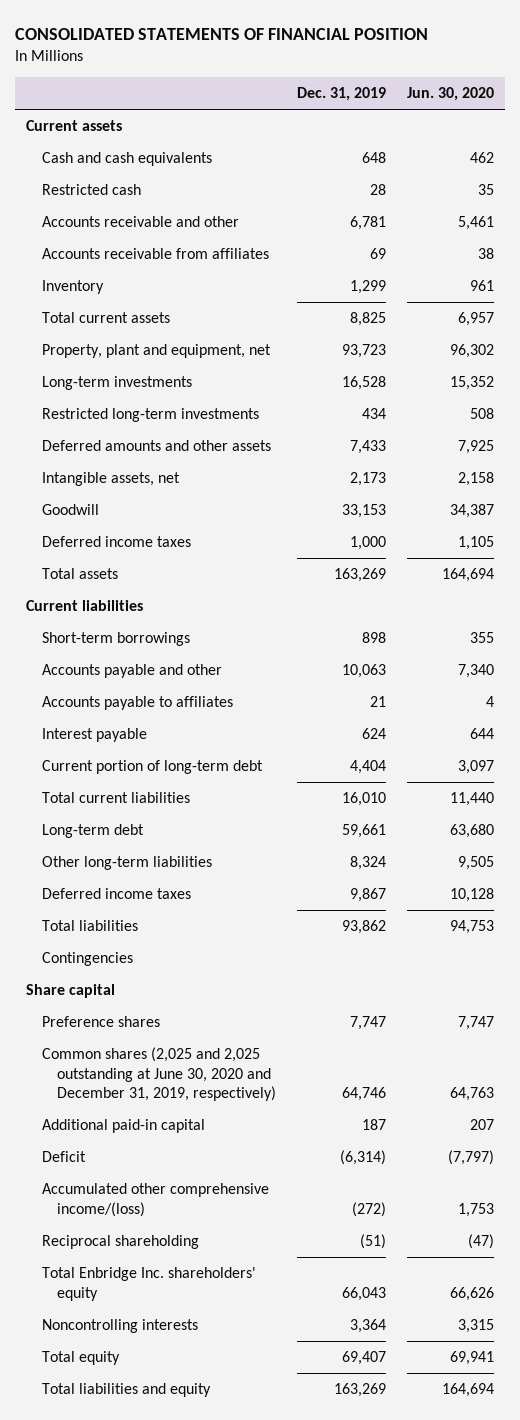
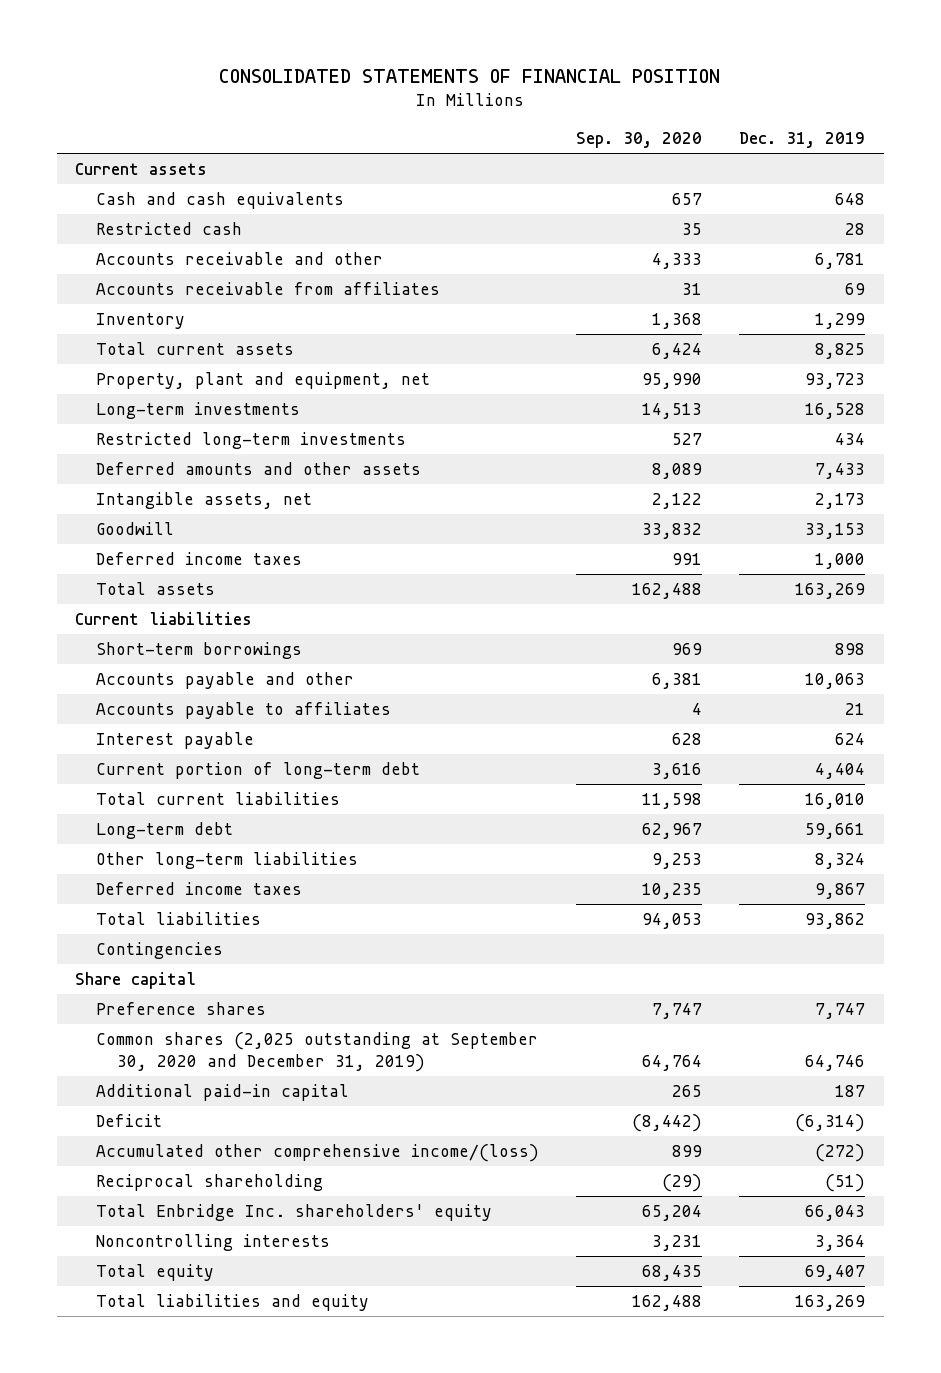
- | Dec. 31, 2019 | Jun. 30, 2020
+ | Sep. 30, 2020 | Dec. 31, 2019
- Common shares (2,025 and 2,025 outstanding at June 30, 2020 and December 31, 2019, respectively) | 64,746 | 64,763
+ Common shares (2,025 outstanding at September 30, 2020 and December 31, 2019) | 64,764 | 64,746

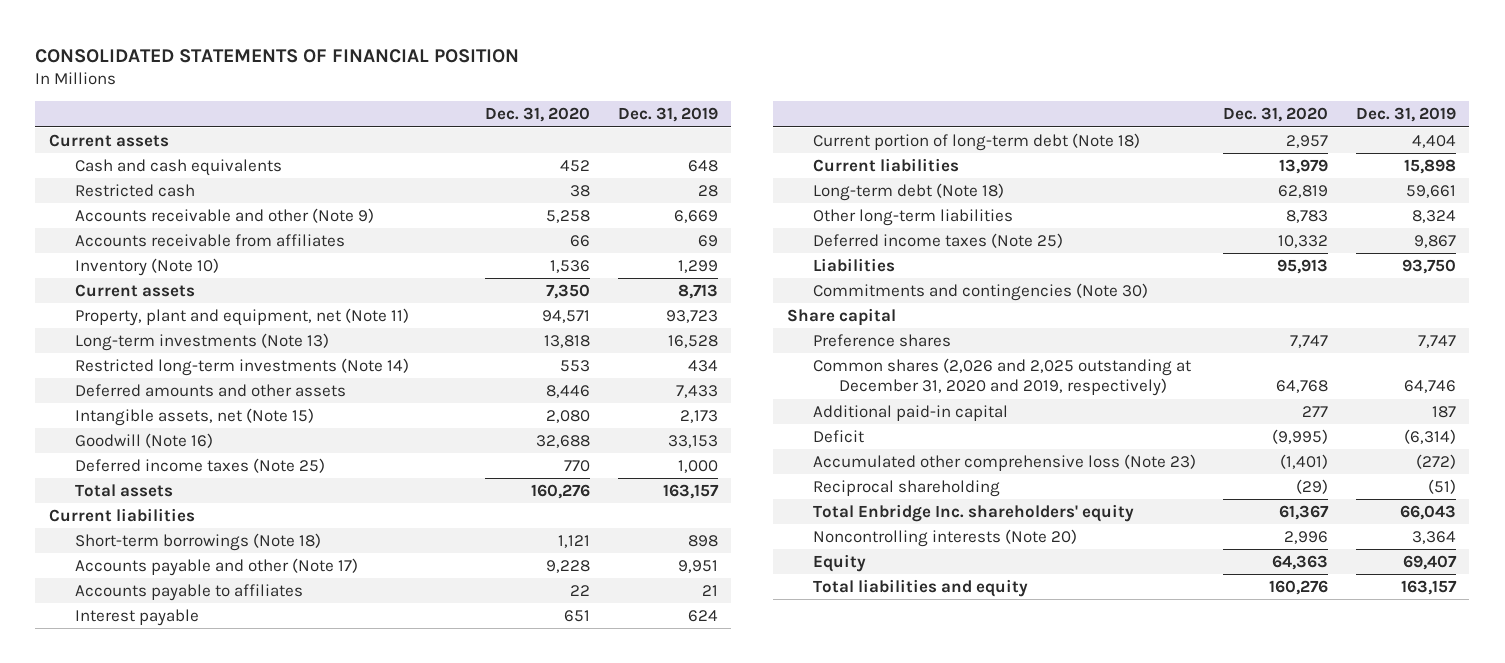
- | Sep. 30, 2020 | Dec. 31, 2019
+ | Dec. 31, 2020 | Dec. 31, 2019
- Accounts receivable and other | 4,333 | 6,781
+ Accounts receivable and other (Note 9) | 5,258 | 6,669
- Inventory | 1,368 | 1,299
- Total current assets | 6,424 | 8,825
- Property, plant and equipment, net | 95,990 | 93,723
- Long-term investments | 14,513 | 16,528
- Restricted long-term investments | 527 | 434
+ Inventory (Note 10) | 1,536 | 1,299
+ Current assets | 7,350 | 8,713
+ Property, plant and equipment, net (Note 11) | 94,571 | 93,723
+ Long-term investments (Note 13) | 13,818 | 16,528
+ Restricted long-term investments (Note 14) | 553 | 434
- Intangible assets, net | 2,122 | 2,173
- Goodwill | 33,832 | 33,153
- Deferred income taxes | 991 | 1,000
- Total assets | 162,488 | 163,269
+ Intangible assets, net (Note 15) | 2,080 | 2,173
+ Goodwill (Note 16) | 32,688 | 33,153
+ Deferred income taxes (Note 25) | 770 | 1,000
+ Total assets | 160,276 | 163,157
- Short-term borrowings | 969 | 898
- Accounts payable and other | 6,381 | 10,063
+ Short-term borrowings (Note 18) | 1,121 | 898
+ Accounts payable and other (Note 17) | 9,228 | 9,951
- Current portion of long-term debt | 3,616 | 4,404
- Total current liabilities | 11,598 | 16,010
- Long-term debt | 62,967 | 59,661
+ Current portion of long-term debt (Note 18) | 2,957 | 4,404
+ Current liabilities | 13,979 | 15,898
+ Long-term debt (Note 18) | 62,819 | 59,661
- Deferred income taxes | 10,235 | 9,867
- Total liabilities | 94,053 | 93,862
- Contingencies
+ Deferred income taxes (Note 25) | 10,332 | 9,867
+ Liabilities | 95,913 | 93,750
+ Commitments and contingencies (Note 30)
- Common shares (2,025 outstanding at September 30, 2020 and December 31, 2019) | 64,764 | 64,746
+ Common shares (2,026 and 2,025 outstanding at December 31, 2020 and 2019, respectively) | 64,768 | 64,746
- Accumulated other comprehensive income/(loss) | 899 | (272)
+ Accumulated other comprehensive loss (Note 23) | (1,401) | (272)
- Noncontrolling interests | 3,231 | 3,364
- Total equity | 68,435 | 69,407
- Total liabilities and equity | 162,488 | 163,269
+ Noncontrolling interests (Note 20) | 2,996 | 3,364
+ Equity | 64,363 | 69,407
+ Total liabilities and equity | 160,276 | 163,157

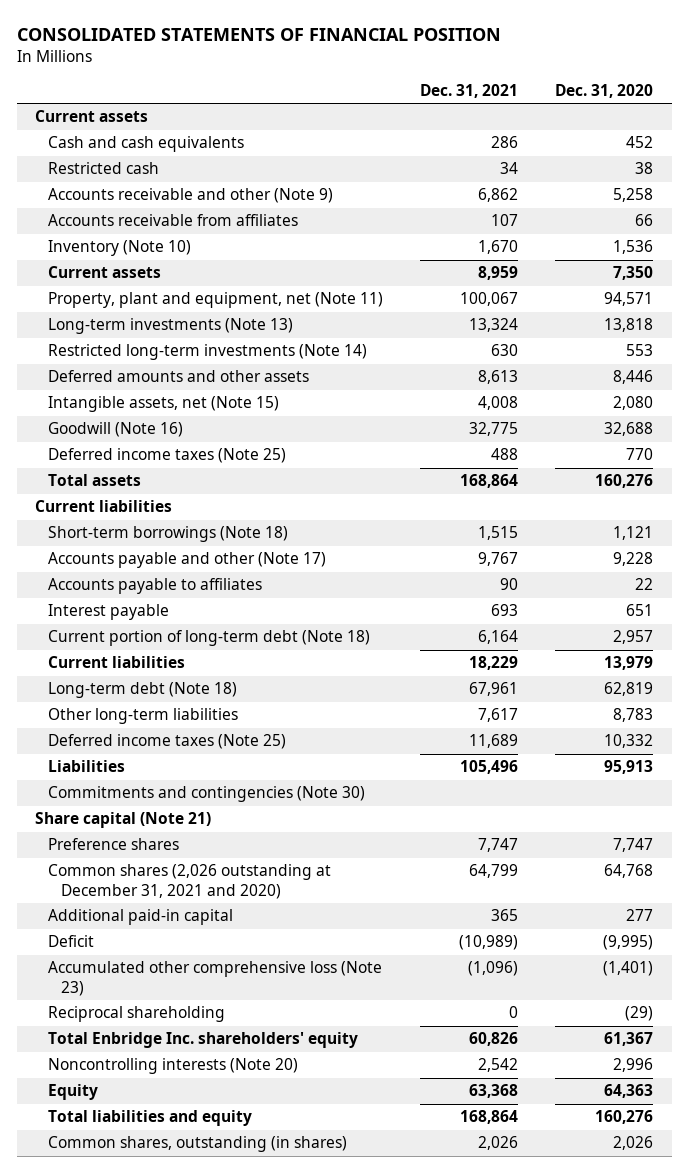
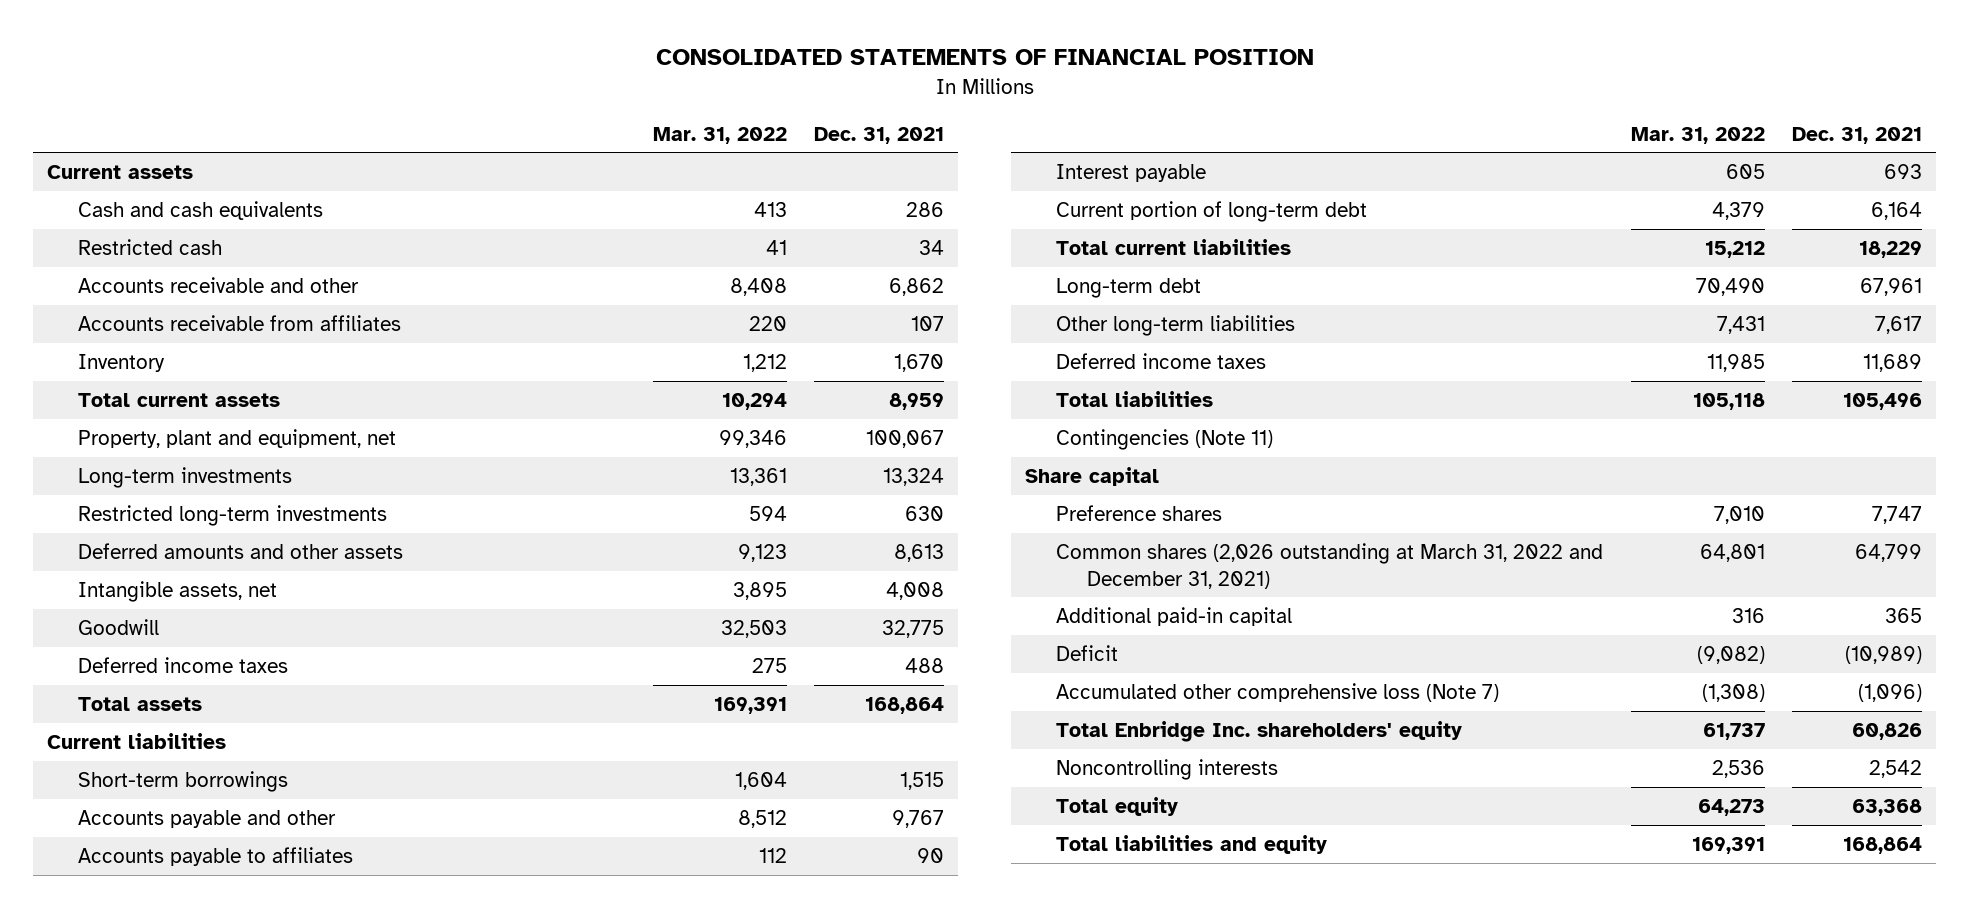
- | Dec. 31, 2021 | Dec. 31, 2020
+ | Mar. 31, 2022 | Dec. 31, 2021
- Accounts receivable and other (Note 9) | 6,862 | 5,258
+ Accounts receivable and other | 8,408 | 6,862
- Inventory (Note 10) | 1,670 | 1,536
- Current assets | 8,959 | 7,350
- Property, plant and equipment, net (Note 11) | 100,067 | 94,571
- Long-term investments (Note 13) | 13,324 | 13,818
- Restricted long-term investments (Note 14) | 630 | 553
+ Inventory | 1,212 | 1,670
+ Total current assets | 10,294 | 8,959
+ Property, plant and equipment, net | 99,346 | 100,067
+ Long-term investments | 13,361 | 13,324
+ Restricted long-term investments | 594 | 630
- Intangible assets, net (Note 15) | 4,008 | 2,080
- Goodwill (Note 16) | 32,775 | 32,688
- Deferred income taxes (Note 25) | 488 | 770
+ Intangible assets, net | 3,895 | 4,008
+ Goodwill | 32,503 | 32,775
+ Deferred income taxes | 275 | 488
- Short-term borrowings (Note 18) | 1,515 | 1,121
- Accounts payable and other (Note 17) | 9,767 | 9,228
+ Short-term borrowings | 1,604 | 1,515
+ Accounts payable and other | 8,512 | 9,767
- Current portion of long-term debt (Note 18) | 6,164 | 2,957
- Current liabilities | 18,229 | 13,979
- Long-term debt (Note 18) | 67,961 | 62,819
+ Current portion of long-term debt | 4,379 | 6,164
+ Total current liabilities | 15,212 | 18,229
+ Long-term debt | 70,490 | 67,961
- Deferred income taxes (Note 25) | 11,689 | 10,332
- Liabilities | 105,496 | 95,913
- Commitments and contingencies (Note 30)
- Share capital (Note 21)
+ Deferred income taxes | 11,985 | 11,689
+ Total liabilities | 105,118 | 105,496
+ Contingencies (Note 11)
+ Share capital
- Common shares (2,026 outstanding at December 31, 2021 and 2020) | 64,799 | 64,768
+ Common shares (2,026 outstanding at March 31, 2022 and December 31, 2021) | 64,801 | 64,799
- Accumulated other comprehensive loss (Note 23) | (1,096) | (1,401)
- Reciprocal shareholding | 0 | (29)
+ Accumulated other comprehensive loss (Note 7) | (1,308) | (1,096)
- Noncontrolling interests (Note 20) | 2,542 | 2,996
- Equity | 63,368 | 64,363
+ Noncontrolling interests | 2,536 | 2,542
+ Total equity | 64,273 | 63,368
- Common shares, outstanding (in shares) | 2,026 | 2,026

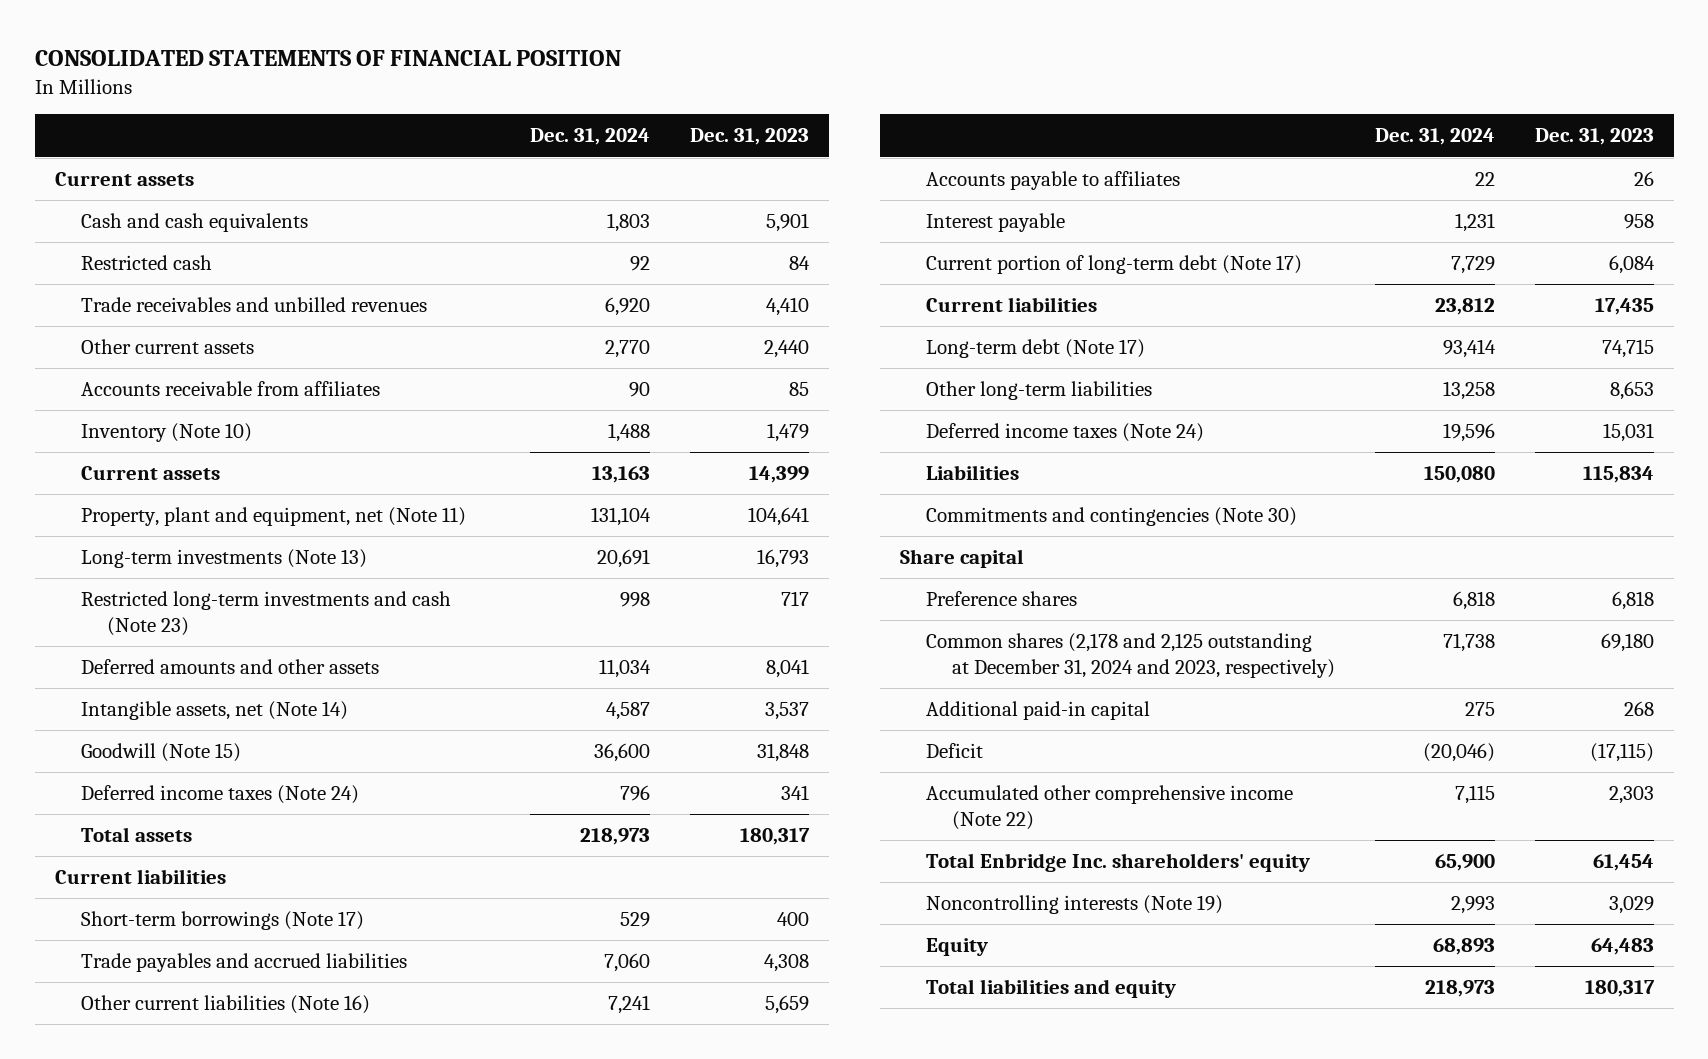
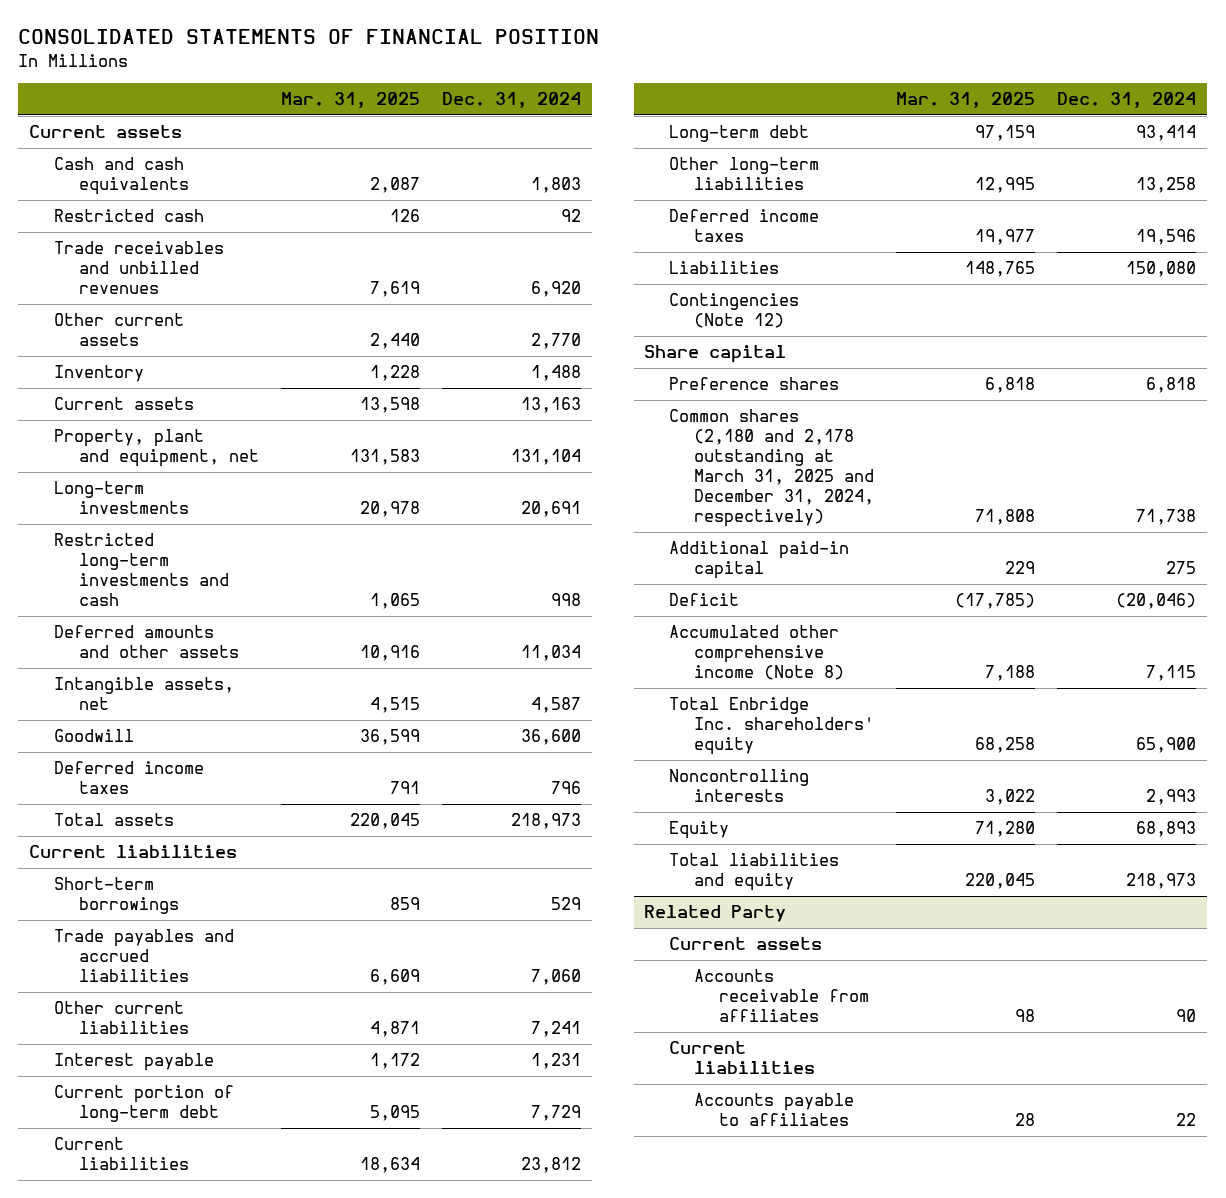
- | Dec. 31, 2024 | Dec. 31, 2023
+ | Mar. 31, 2025 | Dec. 31, 2024
- Accounts receivable from affiliates | 90 | 85
- Inventory (Note 10) | 1,488 | 1,479
+ Inventory | 1,228 | 1,488
- Property, plant and equipment, net (Note 11) | 131,104 | 104,641
- Long-term investments (Note 13) | 20,691 | 16,793
- Restricted long-term investments and cash (Note 23) | 998 | 717
+ Property, plant and equipment, net | 131,583 | 131,104
+ Long-term investments | 20,978 | 20,691
+ Restricted long-term investments and cash | 1,065 | 998
- Intangible assets, net (Note 14) | 4,587 | 3,537
- Goodwill (Note 15) | 36,600 | 31,848
- Deferred income taxes (Note 24) | 796 | 341
+ Intangible assets, net | 4,515 | 4,587
+ Goodwill | 36,599 | 36,600
+ Deferred income taxes | 791 | 796
- Short-term borrowings (Note 17) | 529 | 400
+ Short-term borrowings | 859 | 529
- Other current liabilities (Note 16) | 7,241 | 5,659
- Accounts payable to affiliates | 22 | 26
+ Other current liabilities | 4,871 | 7,241
- Current portion of long-term debt (Note 17) | 7,729 | 6,084
+ Current portion of long-term debt | 5,095 | 7,729
- Long-term debt (Note 17) | 93,414 | 74,715
+ Long-term debt | 97,159 | 93,414
- Deferred income taxes (Note 24) | 19,596 | 15,031
+ Deferred income taxes | 19,977 | 19,596
- Commitments and contingencies (Note 30)
+ Contingencies (Note 12)
- Common shares (2,178 and 2,125 outstanding at December 31, 2024 and 2023, respectively) | 71,738 | 69,180
+ Common shares (2,180 and 2,178 outstanding at March 31, 2025 and December 31, 2024, respectively) | 71,808 | 71,738
- Accumulated other comprehensive income (Note 22) | 7,115 | 2,303
+ Accumulated other comprehensive income (Note 8) | 7,188 | 7,115
- Noncontrolling interests (Note 19) | 2,993 | 3,029
+ Noncontrolling interests | 3,022 | 2,993
+ Related Party
+ Current assets
+ Accounts receivable from affiliates | 98 | 90
+ Current liabilities
+ Accounts payable to affiliates | 28 | 22

